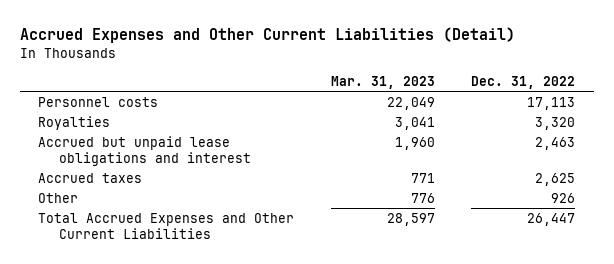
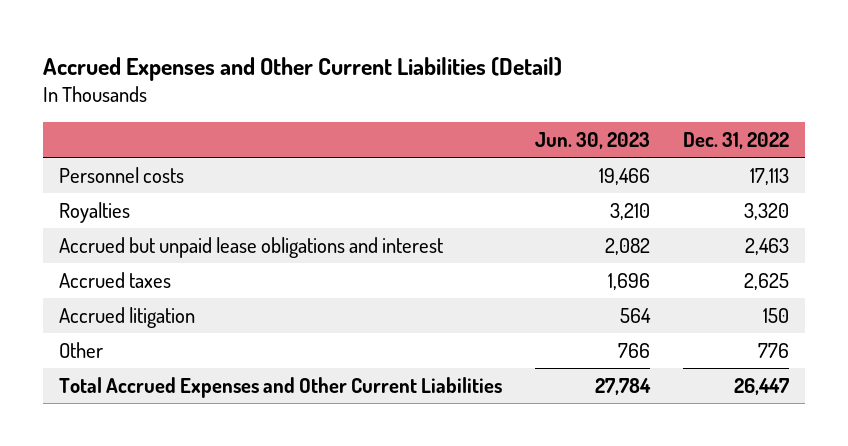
- | Mar. 31, 2023 | Dec. 31, 2022
+ | Jun. 30, 2023 | Dec. 31, 2022
- Other | 776 | 926
+ Accrued litigation | 564 | 150
+ Other | 766 | 776

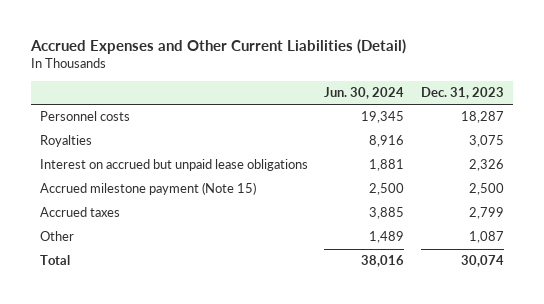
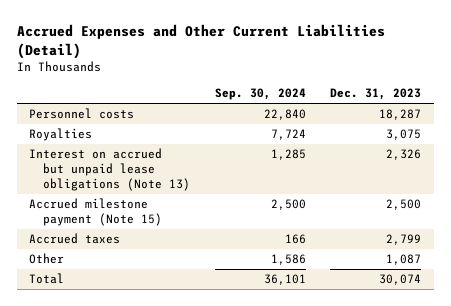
- | Jun. 30, 2024 | Dec. 31, 2023
+ | Sep. 30, 2024 | Dec. 31, 2023
- Interest on accrued but unpaid lease obligations | 1,881 | 2,326
+ Interest on accrued but unpaid lease obligations (Note 13) | 1,285 | 2,326

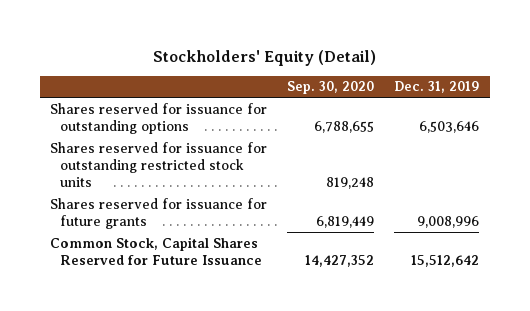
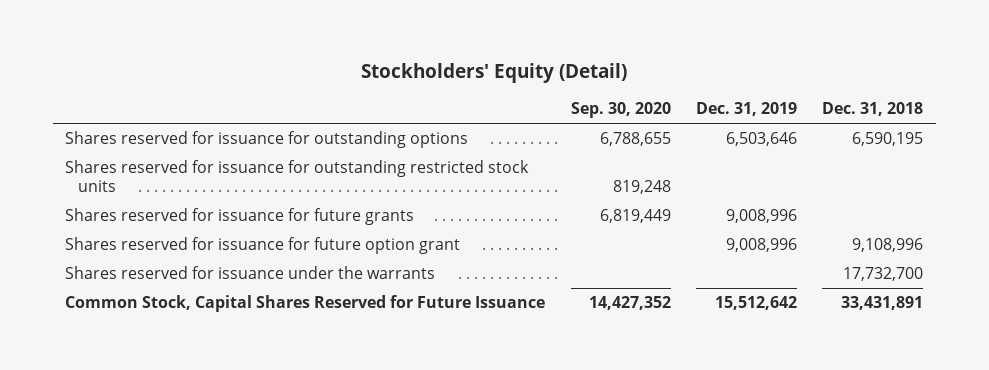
- | Sep. 30, 2020 | Dec. 31, 2019
+ | Sep. 30, 2020 | Dec. 31, 2019 | Dec. 31, 2018
+ Shares reserved for issuance for future option grant | | 9,008,996 | 9,108,996
+ Shares reserved for issuance under the warrants | | | 17,732,700

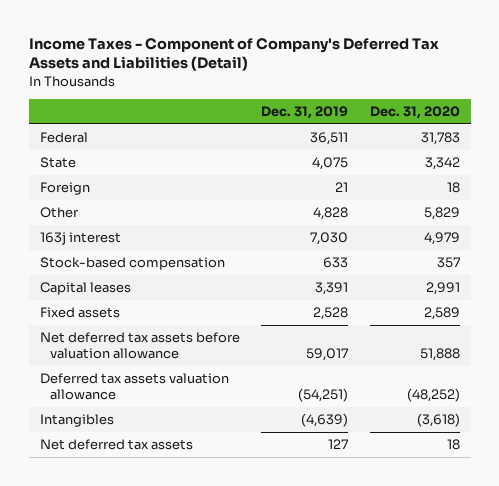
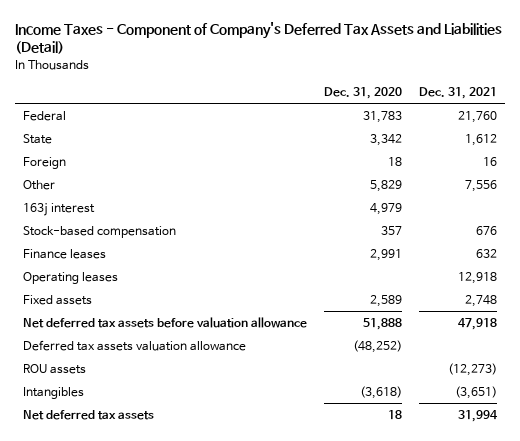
- | Dec. 31, 2019 | Dec. 31, 2020
+ | Dec. 31, 2020 | Dec. 31, 2021
- Capital leases | 3,391 | 2,991
+ Finance leases | 2,991 | 632
+ Operating leases | | 12,918
+ ROU assets | | (12,273)

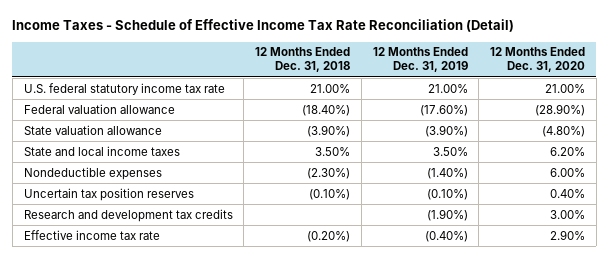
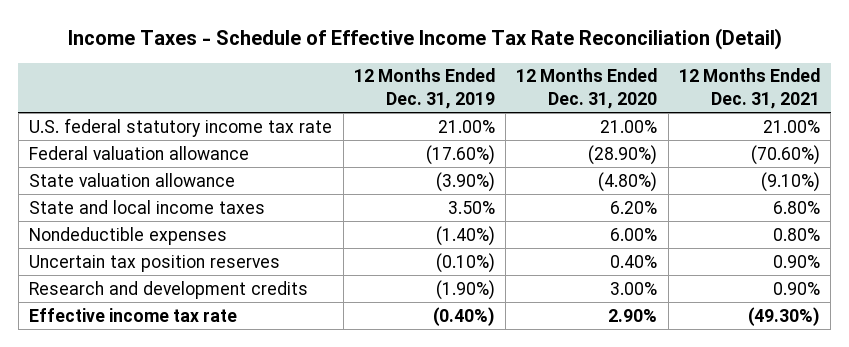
- | 12 Months Ended Dec. 31, 2018 | 12 Months Ended Dec. 31, 2019 | 12 Months Ended Dec. 31, 2020
+ | 12 Months Ended Dec. 31, 2019 | 12 Months Ended Dec. 31, 2020 | 12 Months Ended Dec. 31, 2021
- Research and development tax credits | | (1.90%) | 3.00%
+ Research and development credits | (1.90%) | 3.00% | 0.90%

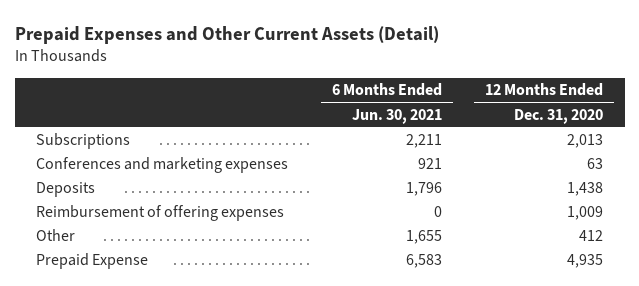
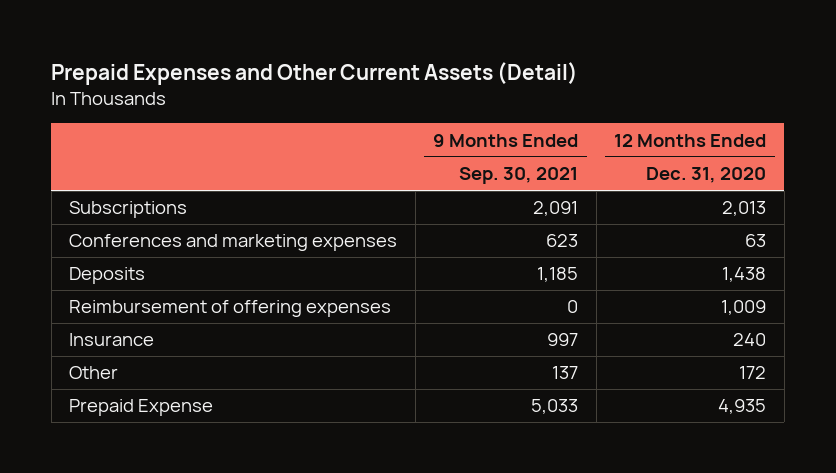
- | 6 Months Ended Jun. 30, 2021 | 12 Months Ended Dec. 31, 2020
+ | 9 Months Ended Sep. 30, 2021 | 12 Months Ended Dec. 31, 2020
- Other | 1,655 | 412
+ Insurance | 997 | 240
+ Other | 137 | 172

